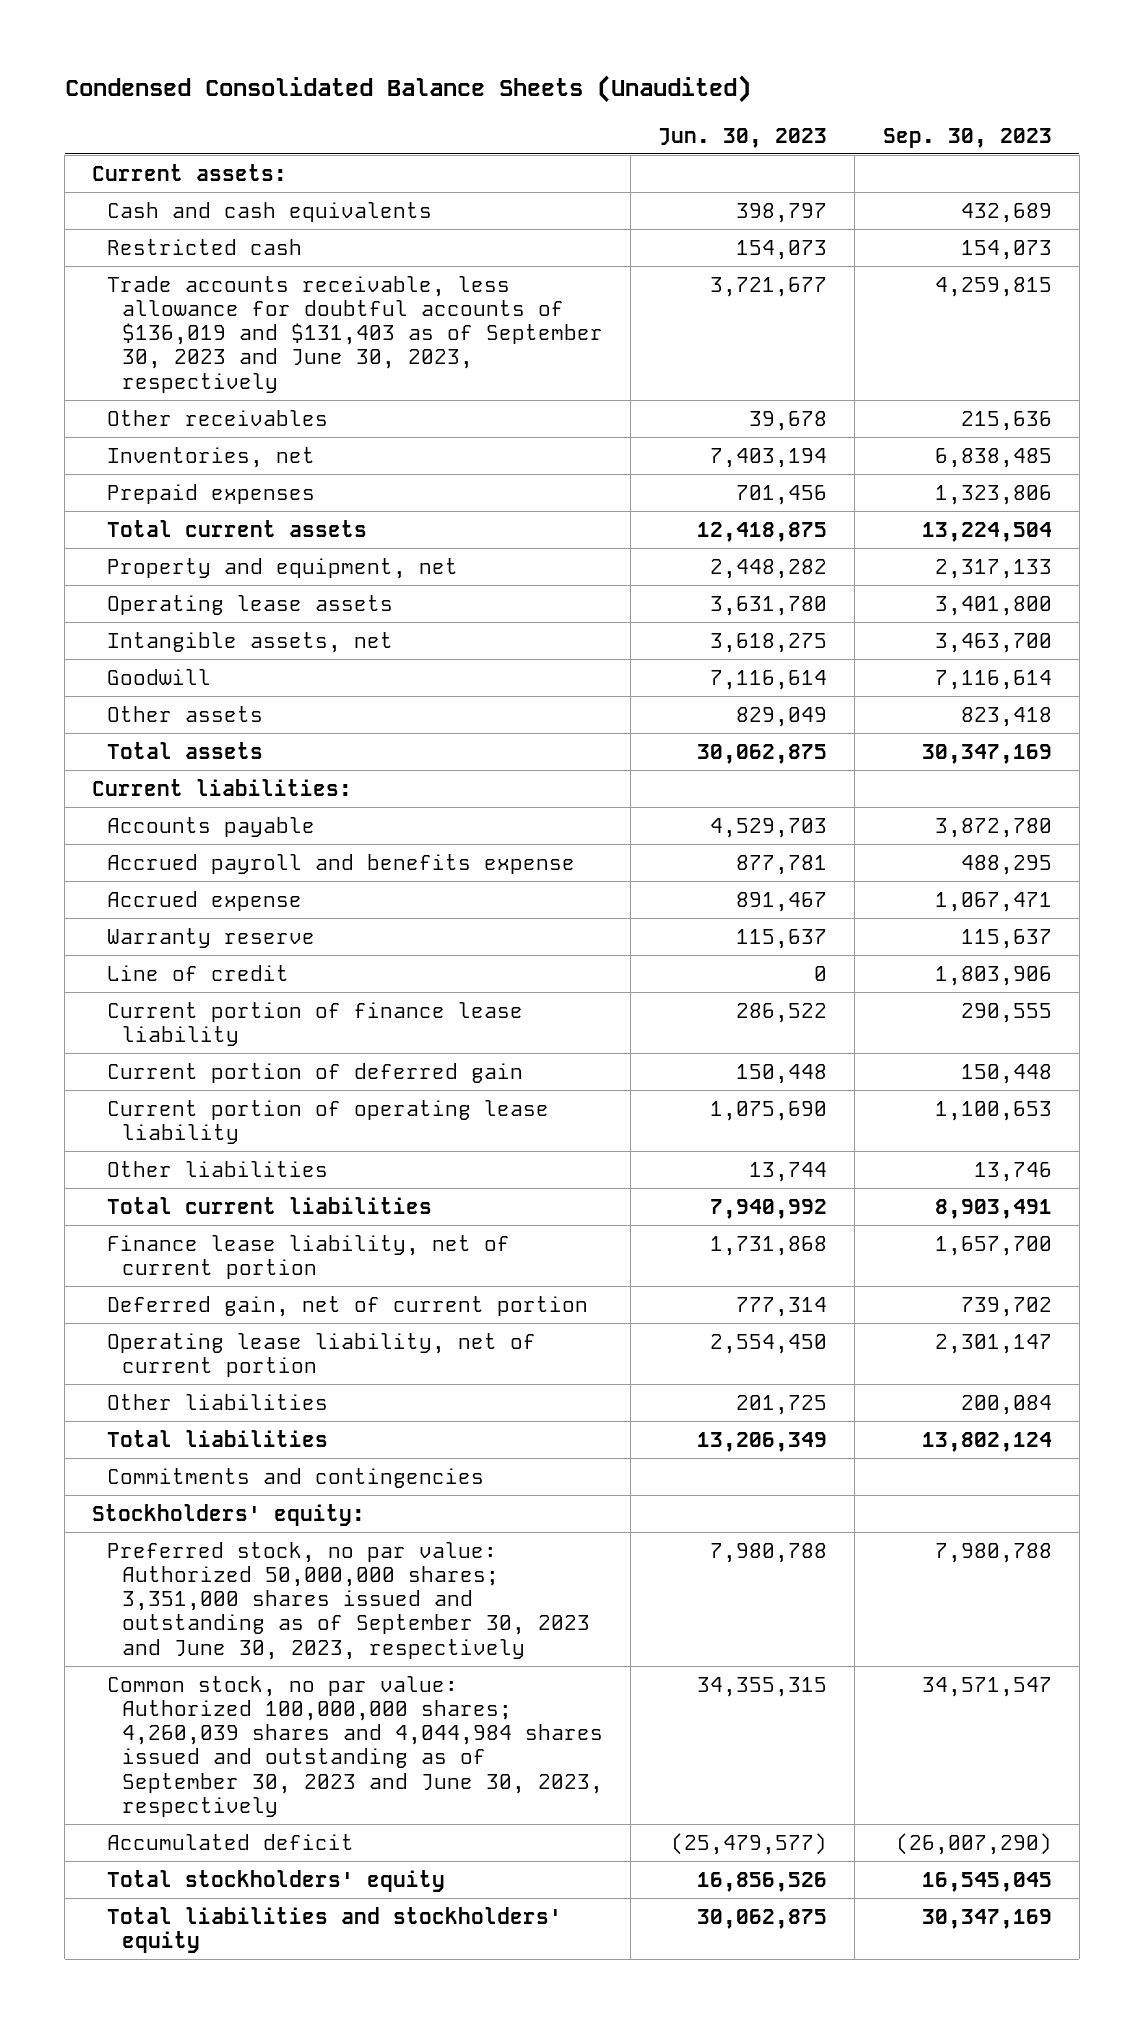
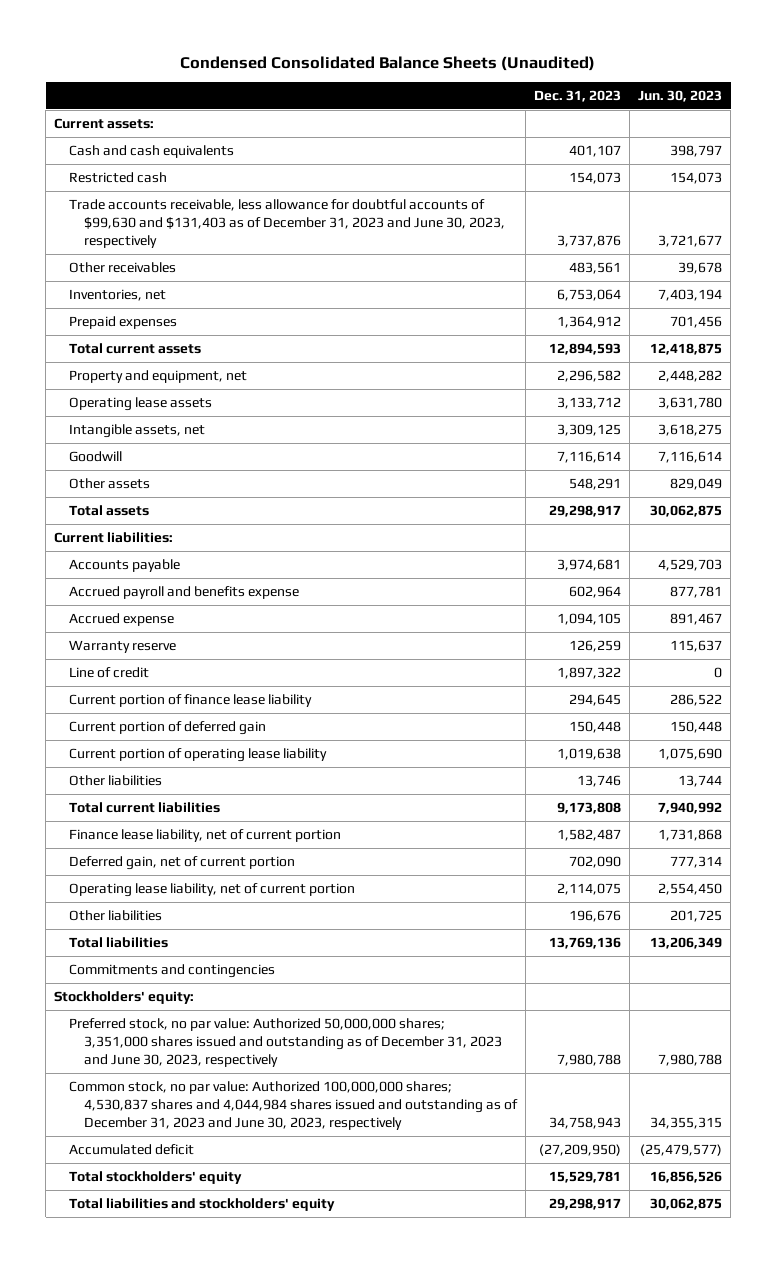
- | Jun. 30, 2023 | Sep. 30, 2023
+ | Dec. 31, 2023 | Jun. 30, 2023
- Trade accounts receivable, less allowance for doubtful accounts of $136,019 and $131,403 as of September 30, 2023 and June 30, 2023, respectively | 3,721,677 | 4,259,815
+ Trade accounts receivable, less allowance for doubtful accounts of $99,630 and $131,403 as of December 31, 2023 and June 30, 2023, respectively | 3,737,876 | 3,721,677
- Preferred stock, no par value: Authorized 50,000,000 shares; 3,351,000 shares issued and outstanding as of September 30, 2023 and June 30, 2023, respectively | 7,980,788 | 7,980,788
- Common stock, no par value: Authorized 100,000,000 shares; 4,260,039 shares and 4,044,984 shares issued and outstanding as of September 30, 2023 and June 30, 2023, respectively | 34,355,315 | 34,571,547
+ Preferred stock, no par value: Authorized 50,000,000 shares; 3,351,000 shares issued and outstanding as of December 31, 2023 and June 30, 2023, respectively | 7,980,788 | 7,980,788
+ Common stock, no par value: Authorized 100,000,000 shares; 4,530,837 shares and 4,044,984 shares issued and outstanding as of December 31, 2023 and June 30, 2023, respectively | 34,758,943 | 34,355,315

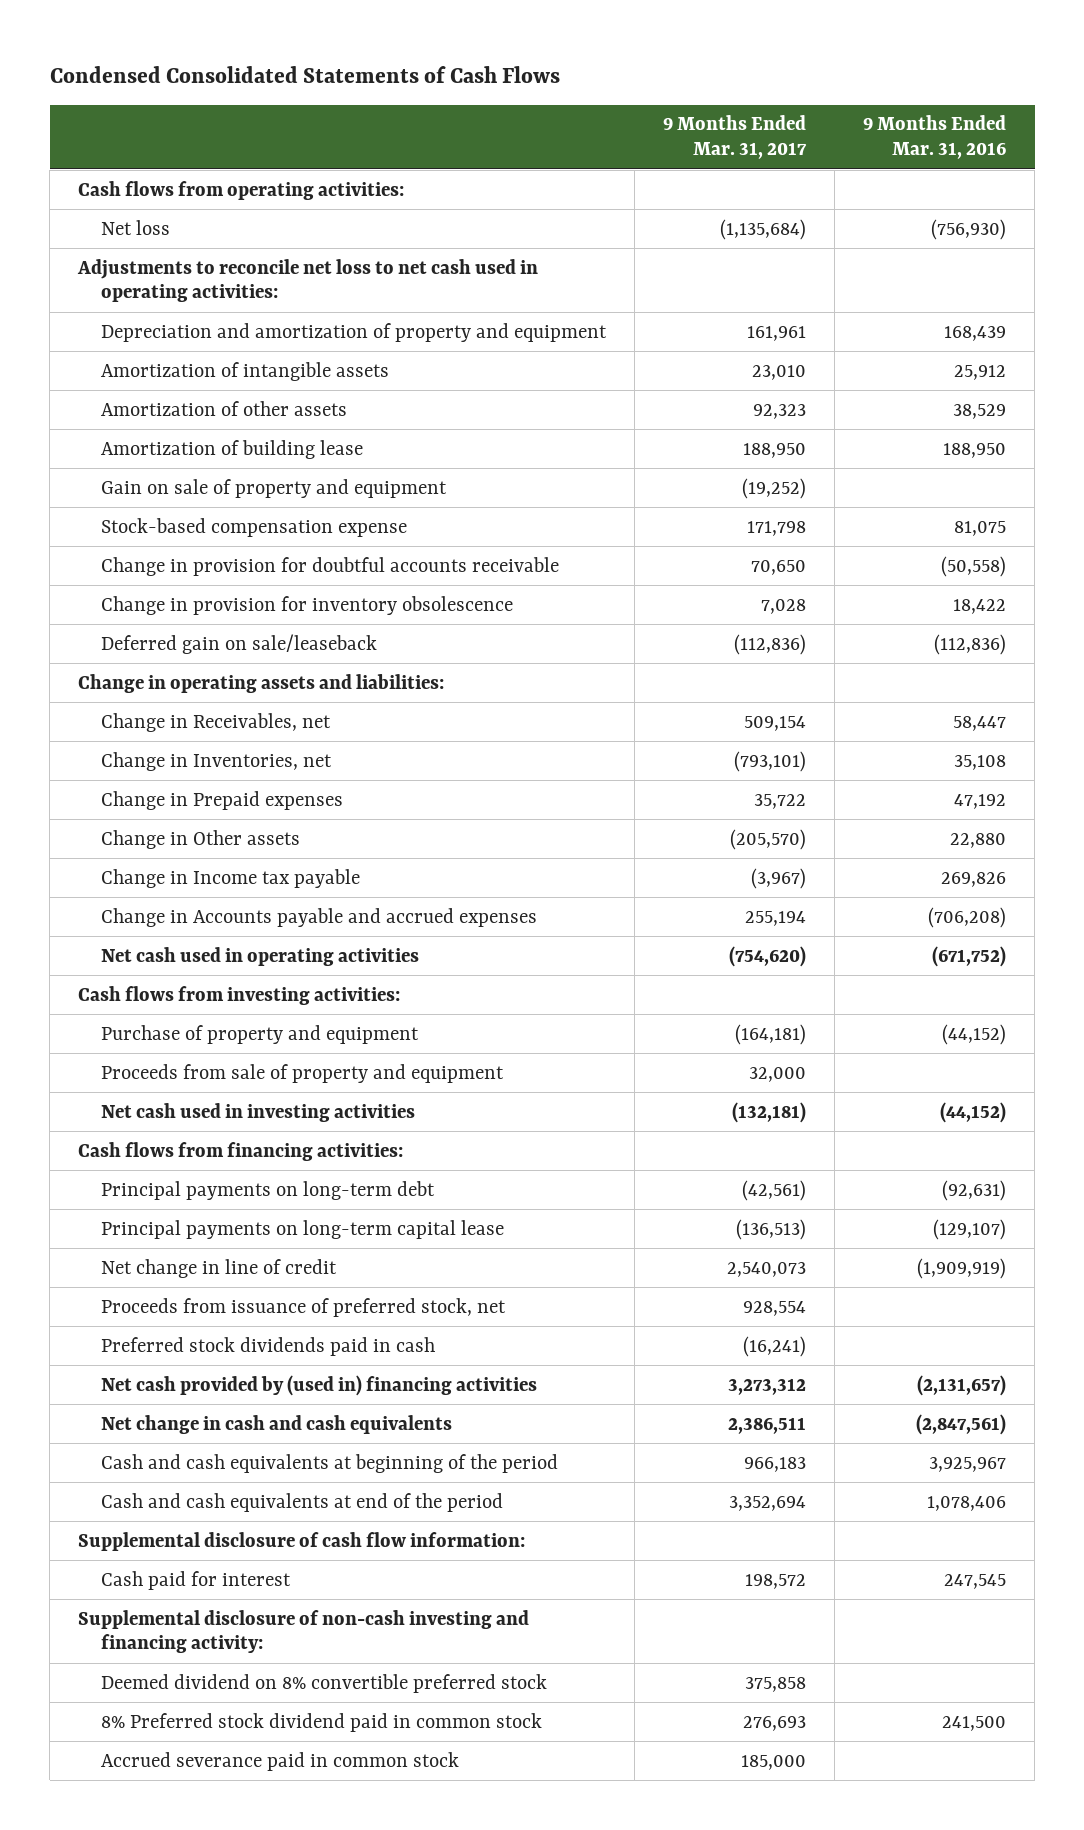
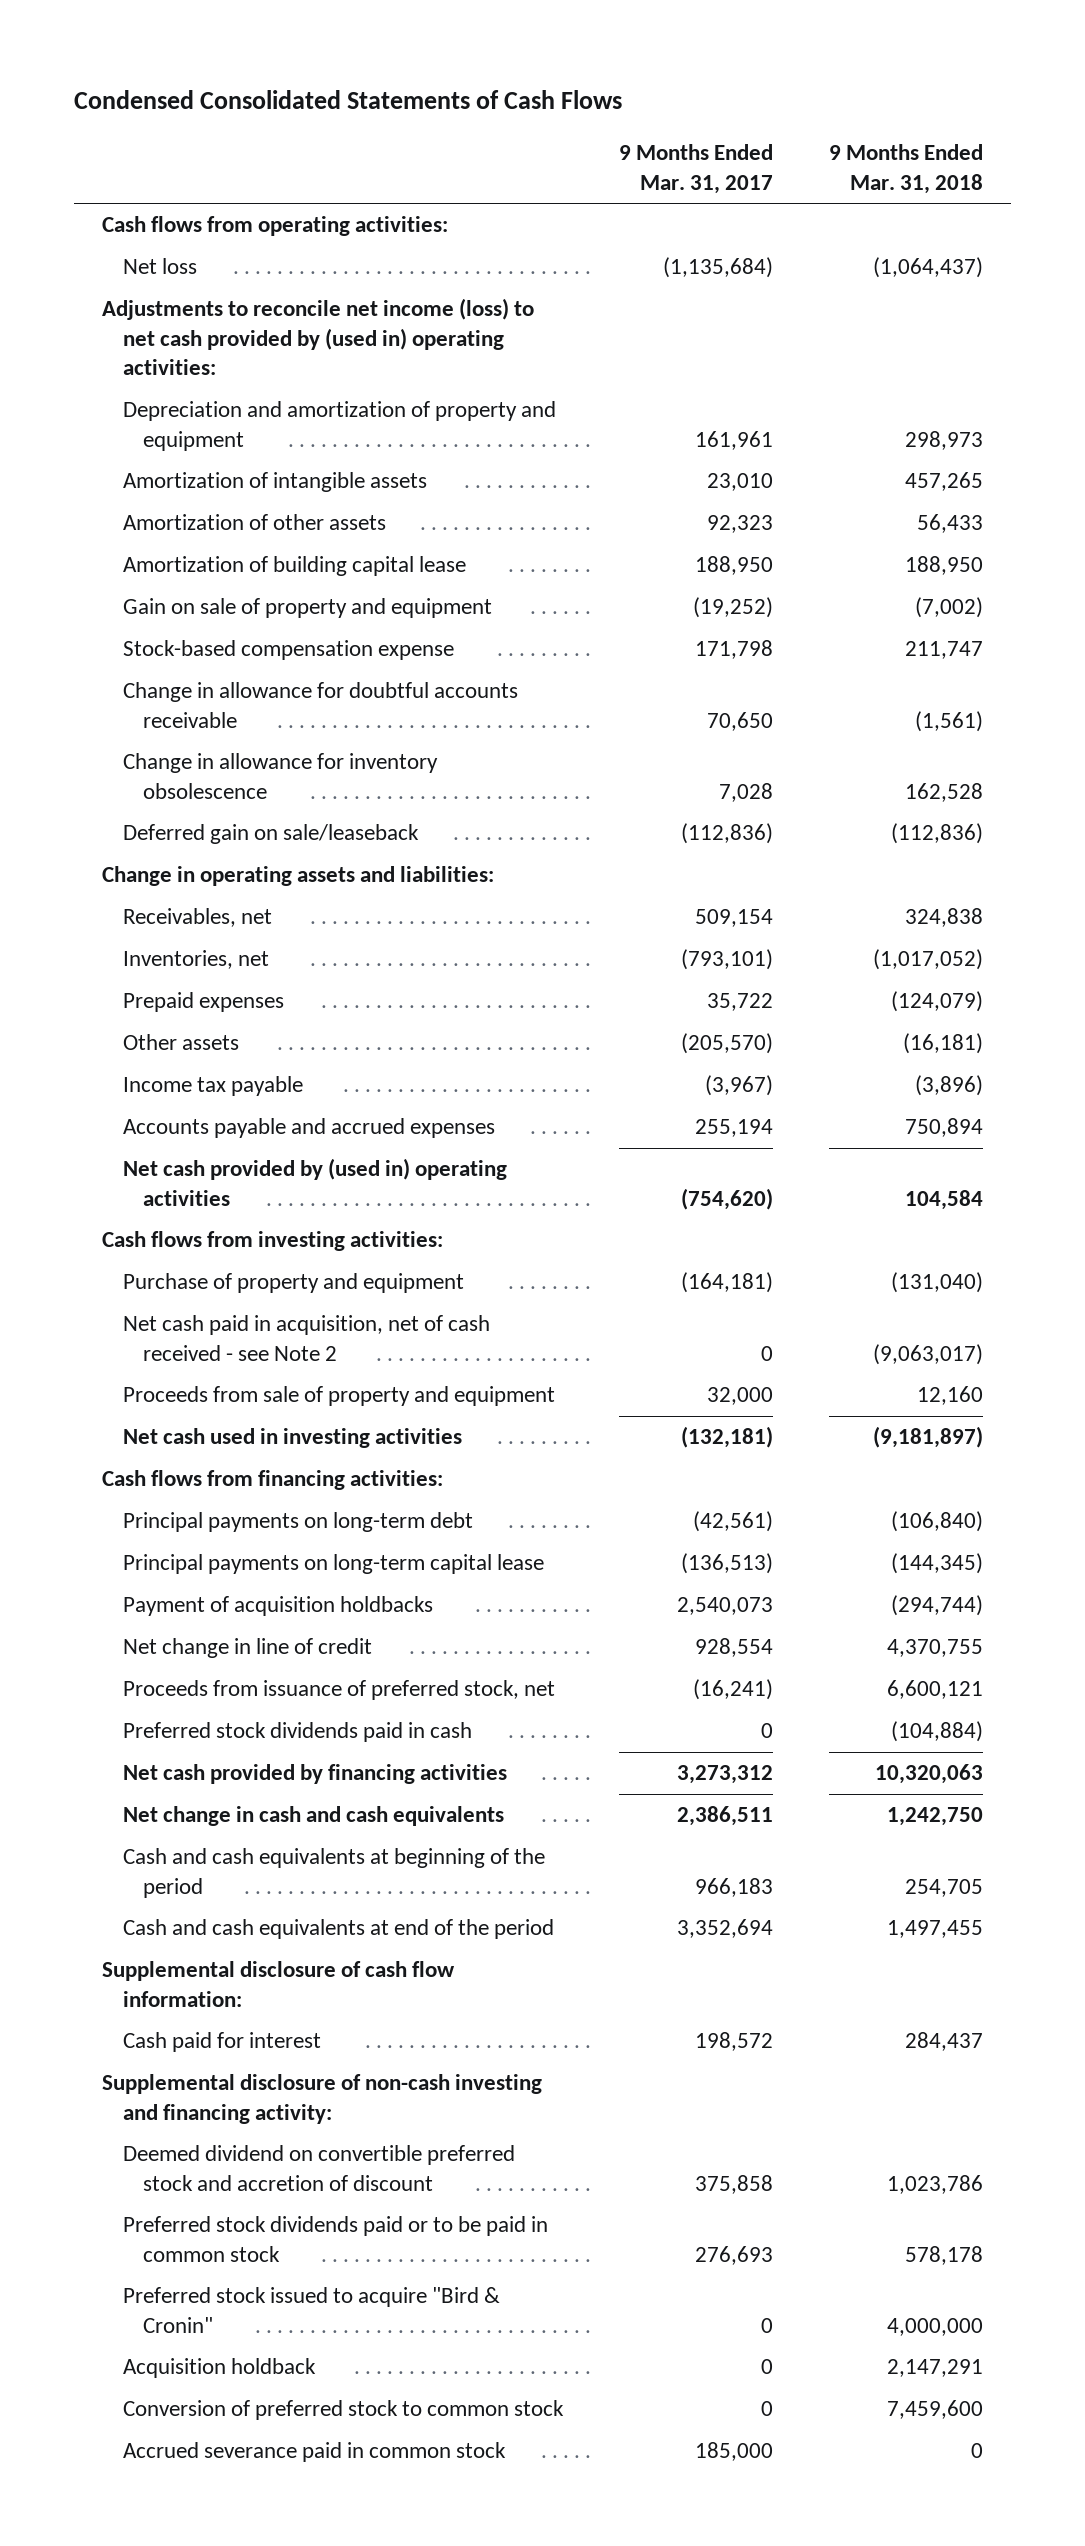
- | 9 Months Ended Mar. 31, 2017 | 9 Months Ended Mar. 31, 2016
+ | 9 Months Ended Mar. 31, 2017 | 9 Months Ended Mar. 31, 2018
- Adjustments to reconcile net loss to net cash used in operating activities:
+ Adjustments to reconcile net income (loss) to net cash provided by (used in) operating activities:
- Amortization of building lease | 188,950 | 188,950
+ Amortization of building capital lease | 188,950 | 188,950
- Change in provision for doubtful accounts receivable | 70,650 | (50,558)
- Change in provision for inventory obsolescence | 7,028 | 18,422
+ Change in allowance for doubtful accounts receivable | 70,650 | (1,561)
+ Change in allowance for inventory obsolescence | 7,028 | 162,528
- Change in Receivables, net | 509,154 | 58,447
- Change in Inventories, net | (793,101) | 35,108
- Change in Prepaid expenses | 35,722 | 47,192
- Change in Other assets | (205,570) | 22,880
- Change in Income tax payable | (3,967) | 269,826
- Change in Accounts payable and accrued expenses | 255,194 | (706,208)
- Net cash used in operating activities | (754,620) | (671,752)
+ Receivables, net | 509,154 | 324,838
+ Inventories, net | (793,101) | (1,017,052)
+ Prepaid expenses | 35,722 | (124,079)
+ Other assets | (205,570) | (16,181)
+ Income tax payable | (3,967) | (3,896)
+ Accounts payable and accrued expenses | 255,194 | 750,894
+ Net cash provided by (used in) operating activities | (754,620) | 104,584
+ Net cash paid in acquisition, net of cash received - see Note 2 | 0 | (9,063,017)
- Net change in line of credit | 2,540,073 | (1,909,919)
- Proceeds from issuance of preferred stock, net | 928,554 |
- Preferred stock dividends paid in cash | (16,241) |
- Net cash provided by (used in) financing activities | 3,273,312 | (2,131,657)
+ Payment of acquisition holdbacks | 2,540,073 | (294,744)
+ Net change in line of credit | 928,554 | 4,370,755
+ Proceeds from issuance of preferred stock, net | (16,241) | 6,600,121
+ Preferred stock dividends paid in cash | 0 | (104,884)
+ Net cash provided by financing activities | 3,273,312 | 10,320,063
- Deemed dividend on 8% convertible preferred stock | 375,858 |
- 8% Preferred stock dividend paid in common stock | 276,693 | 241,500
+ Deemed dividend on convertible preferred stock and accretion of discount | 375,858 | 1,023,786
+ Preferred stock dividends paid or to be paid in common stock | 276,693 | 578,178
+ Preferred stock issued to acquire "Bird & Cronin" | 0 | 4,000,000
+ Acquisition holdback | 0 | 2,147,291
+ Conversion of preferred stock to common stock | 0 | 7,459,600

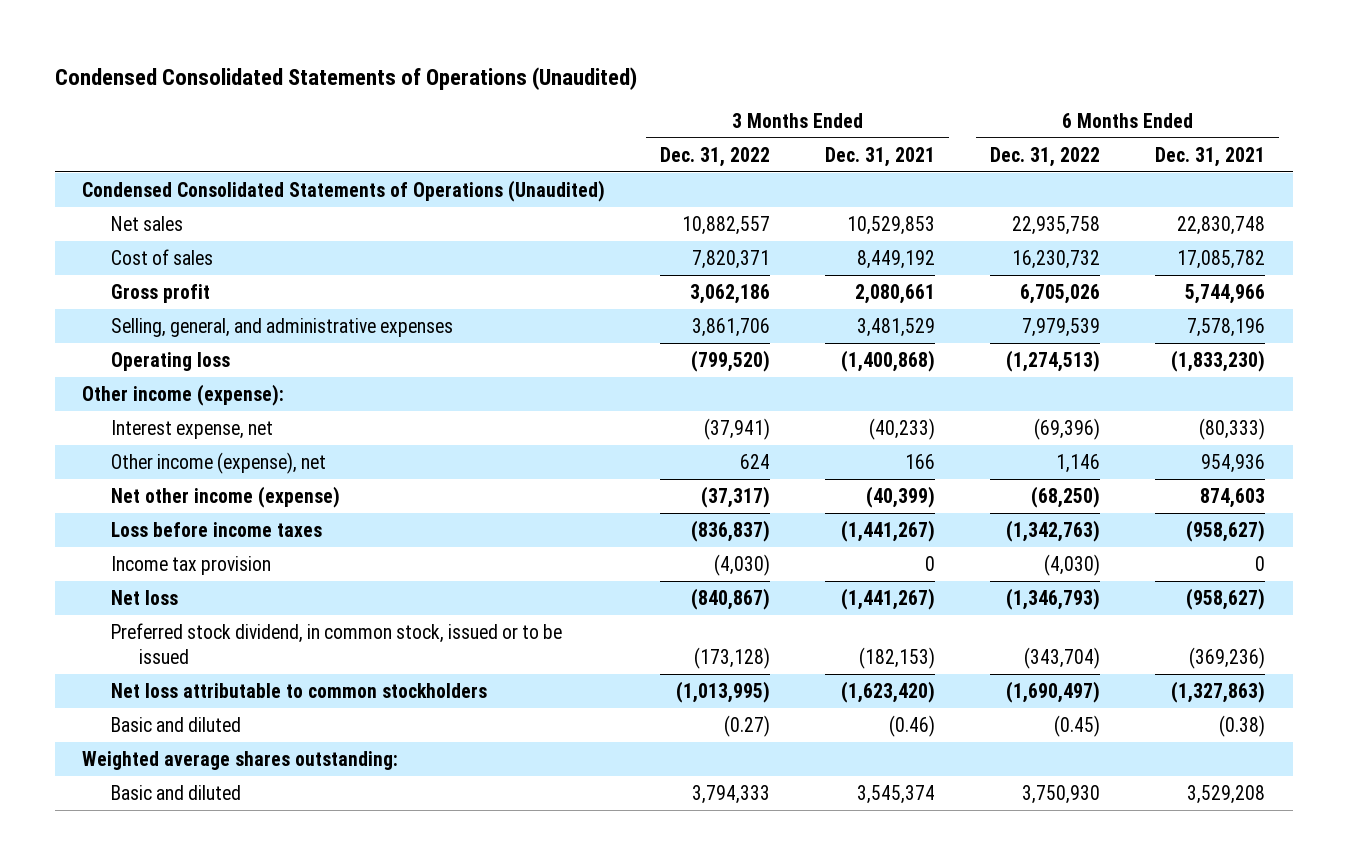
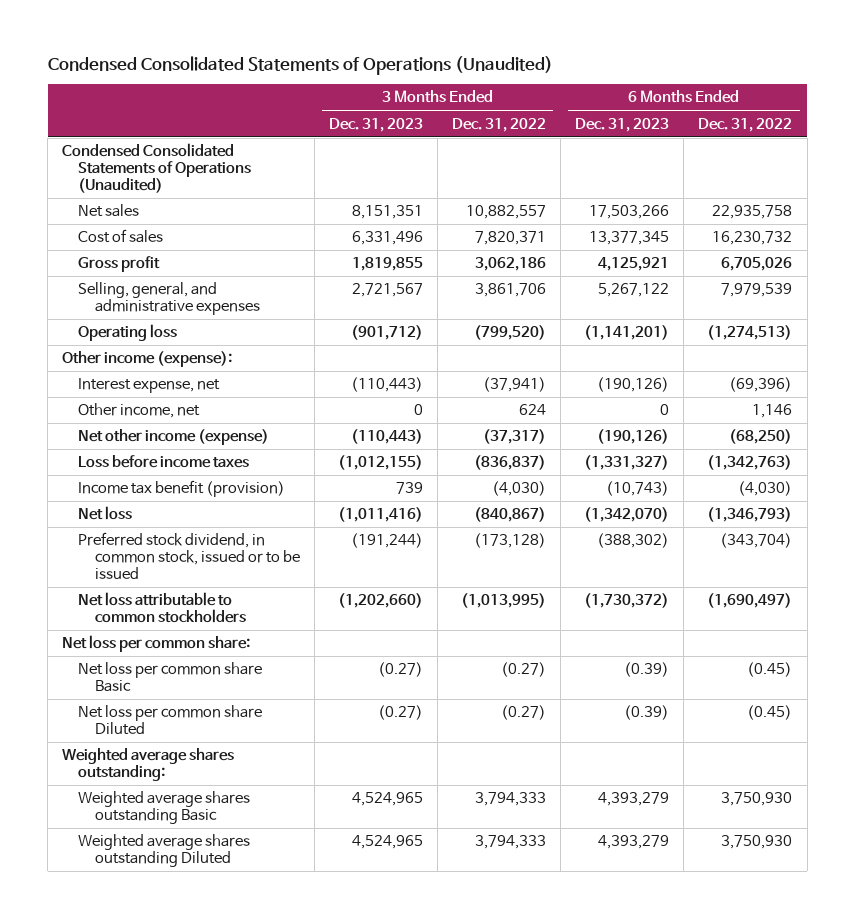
- | 3 Months Ended Dec. 31, 2022 | 3 Months Ended Dec. 31, 2021 | 6 Months Ended Dec. 31, 2022 | 6 Months Ended Dec. 31, 2021
+ | 3 Months Ended Dec. 31, 2023 | 3 Months Ended Dec. 31, 2022 | 6 Months Ended Dec. 31, 2023 | 6 Months Ended Dec. 31, 2022
- Other income (expense), net | 624 | 166 | 1,146 | 954,936
+ Other income, net | 0 | 624 | 0 | 1,146
- Income tax provision | (4,030) | 0 | (4,030) | 0
+ Income tax benefit (provision) | 739 | (4,030) | (10,743) | (4,030)
- Basic and diluted | (0.27) | (0.46) | (0.45) | (0.38)
+ Net loss per common share:
+ Net loss per common share Basic | (0.27) | (0.27) | (0.39) | (0.45)
+ Net loss per common share Diluted | (0.27) | (0.27) | (0.39) | (0.45)
- Basic and diluted | 3,794,333 | 3,545,374 | 3,750,930 | 3,529,208
+ Weighted average shares outstanding Basic | 4,524,965 | 3,794,333 | 4,393,279 | 3,750,930
+ Weighted average shares outstanding Diluted | 4,524,965 | 3,794,333 | 4,393,279 | 3,750,930

